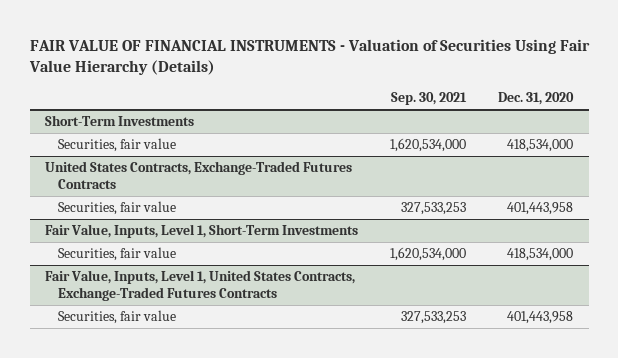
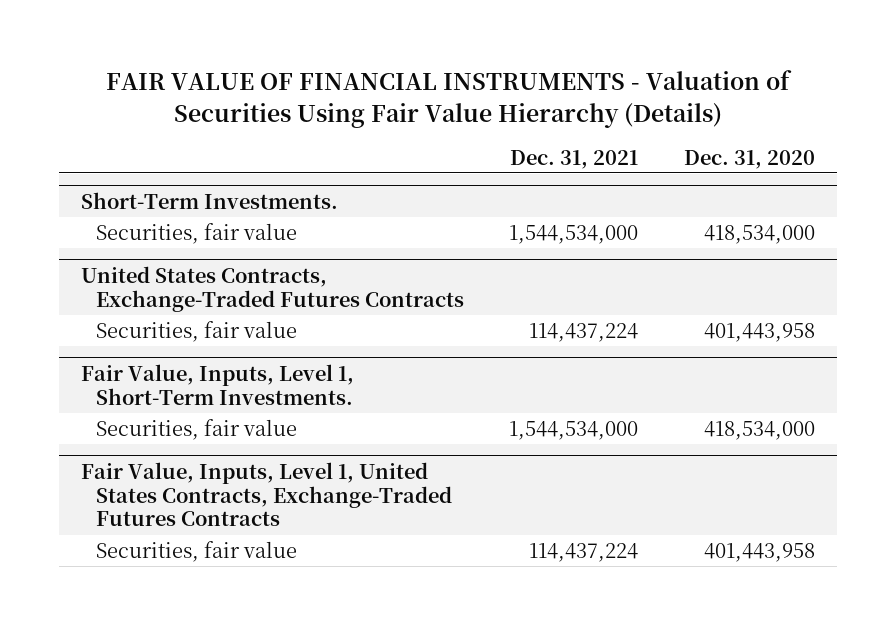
- | Sep. 30, 2021 | Dec. 31, 2020
+ | Dec. 31, 2021 | Dec. 31, 2020
- Short-Term Investments
+ Short-Term Investments.
- Fair Value, Inputs, Level 1, Short-Term Investments
+ Fair Value, Inputs, Level 1, Short-Term Investments.

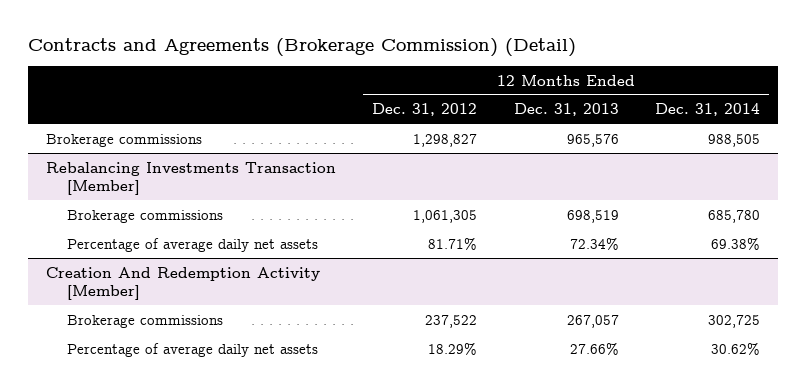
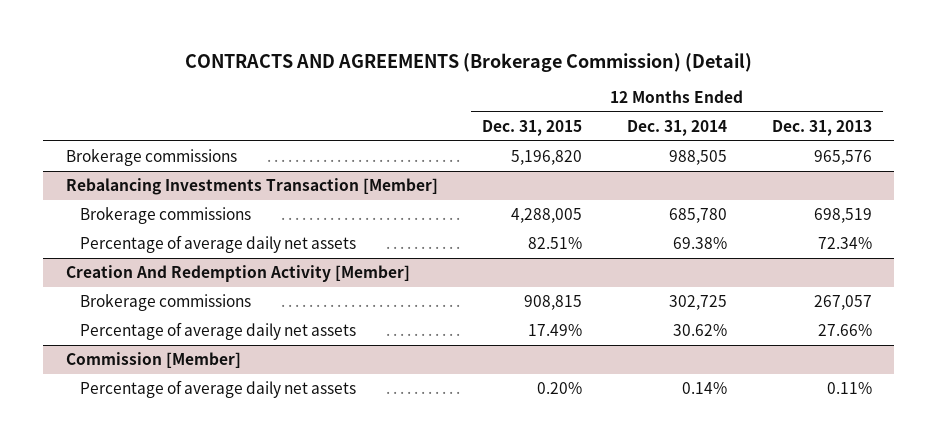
- Contracts and Agreements (Brokerage Commission) (Detail)
+ CONTRACTS AND AGREEMENTS (Brokerage Commission) (Detail)
- | 12 Months Ended Dec. 31, 2012 | 12 Months Ended Dec. 31, 2013 | 12 Months Ended Dec. 31, 2014
+ | 12 Months Ended Dec. 31, 2015 | 12 Months Ended Dec. 31, 2014 | 12 Months Ended Dec. 31, 2013
+ Commission [Member]
+ Percentage of average daily net assets | 0.20% | 0.14% | 0.11%

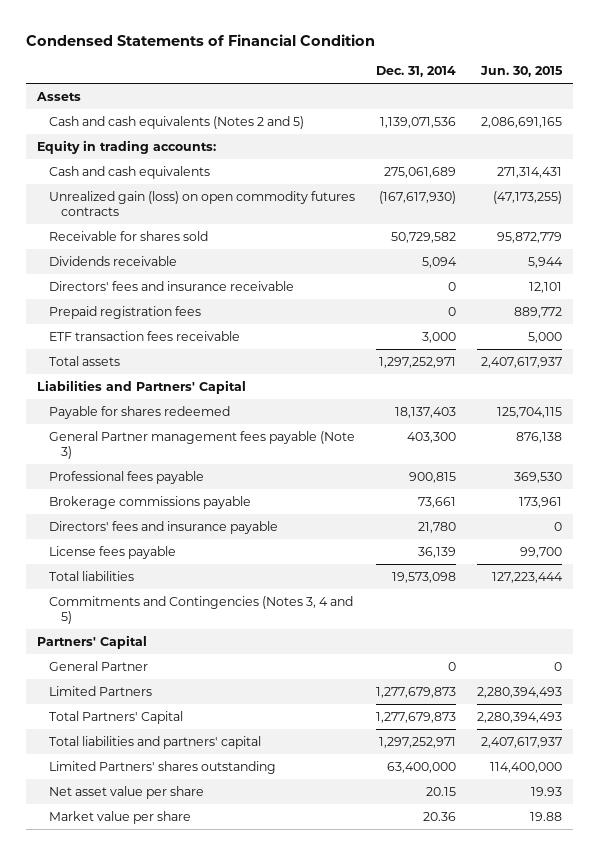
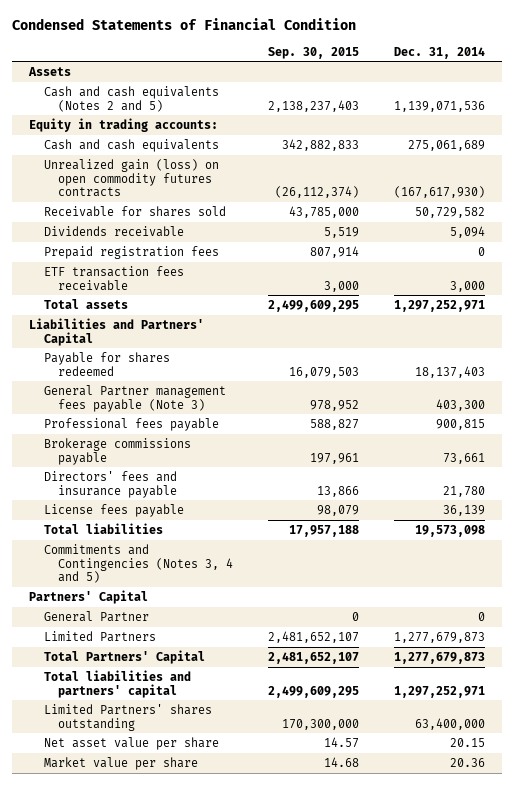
- | Dec. 31, 2014 | Jun. 30, 2015
+ | Sep. 30, 2015 | Dec. 31, 2014
- Directors' fees and insurance receivable | 0 | 12,101

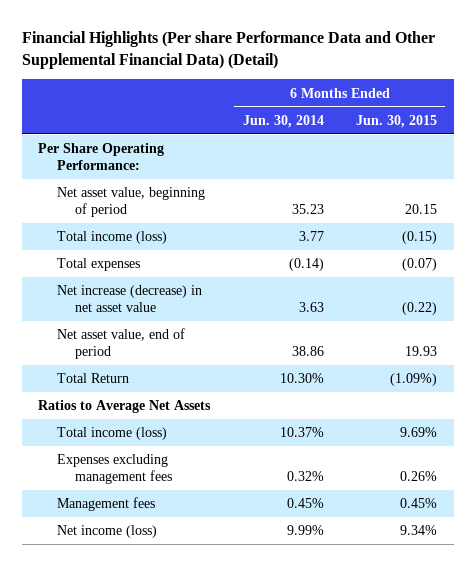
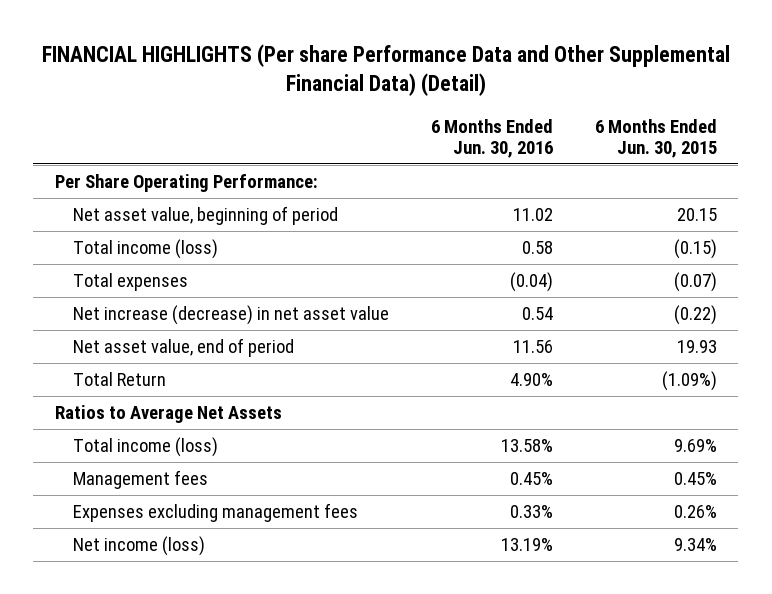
- Financial Highlights (Per share Performance Data and Other Supplemental Financial Data) (Detail)
+ FINANCIAL HIGHLIGHTS (Per share Performance Data and Other Supplemental Financial Data) (Detail)
- | 6 Months Ended Jun. 30, 2014 | 6 Months Ended Jun. 30, 2015
+ | 6 Months Ended Jun. 30, 2016 | 6 Months Ended Jun. 30, 2015
moved down: Expenses excluding management fees | 0.33% | 0.26%

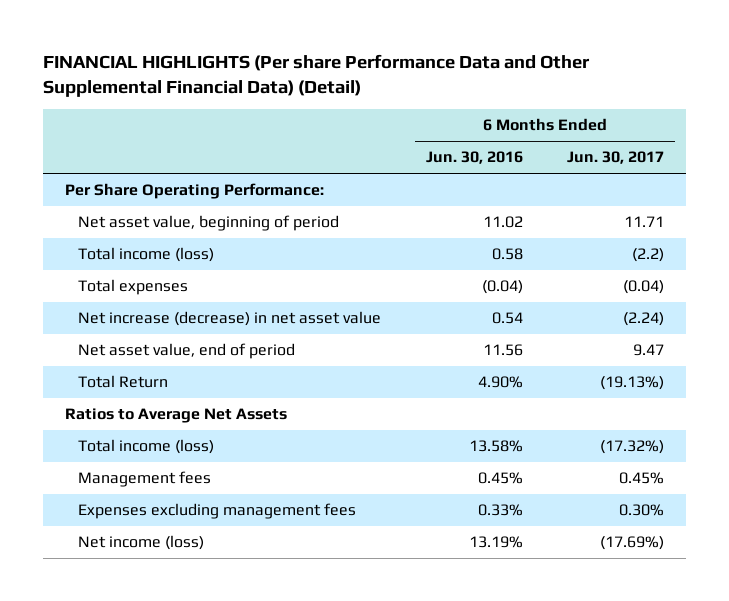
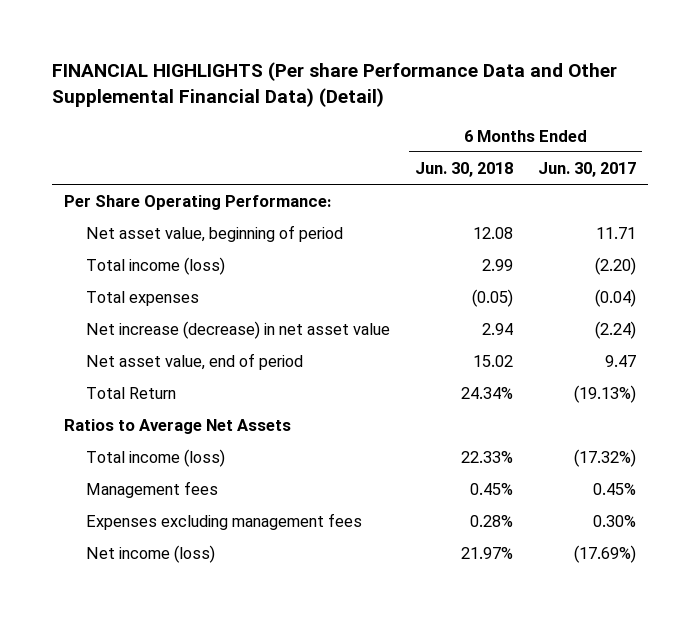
- | 6 Months Ended Jun. 30, 2016 | 6 Months Ended Jun. 30, 2017
+ | 6 Months Ended Jun. 30, 2018 | 6 Months Ended Jun. 30, 2017
- Total income (loss) | 0.58 | (2.2)
+ Total income (loss) | 2.99 | (2.20)

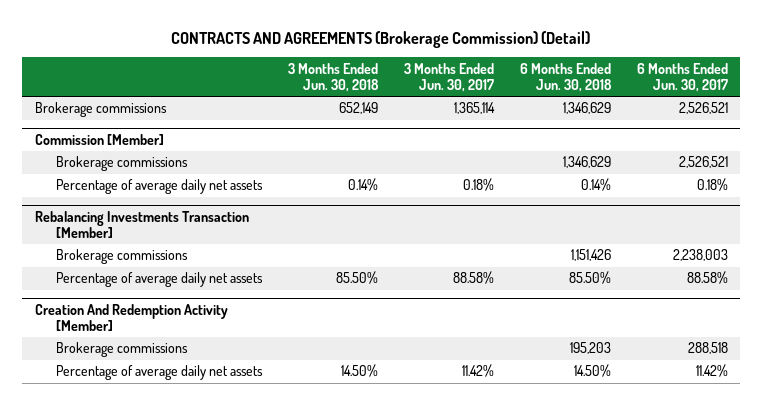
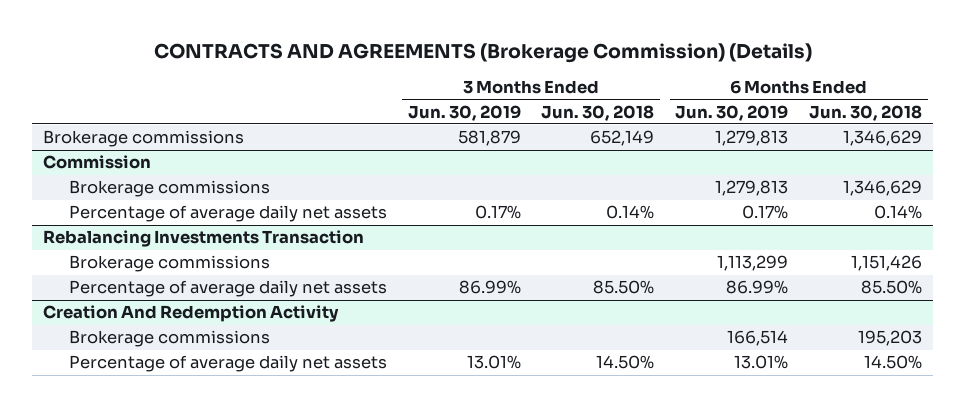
- CONTRACTS AND AGREEMENTS (Brokerage Commission) (Detail)
+ CONTRACTS AND AGREEMENTS (Brokerage Commission) (Details)
- | 3 Months Ended Jun. 30, 2018 | 3 Months Ended Jun. 30, 2017 | 6 Months Ended Jun. 30, 2018 | 6 Months Ended Jun. 30, 2017
+ | 3 Months Ended Jun. 30, 2019 | 3 Months Ended Jun. 30, 2018 | 6 Months Ended Jun. 30, 2019 | 6 Months Ended Jun. 30, 2018
- Commission [Member]
+ Commission
- Rebalancing Investments Transaction [Member]
+ Rebalancing Investments Transaction
- Creation And Redemption Activity [Member]
+ Creation And Redemption Activity

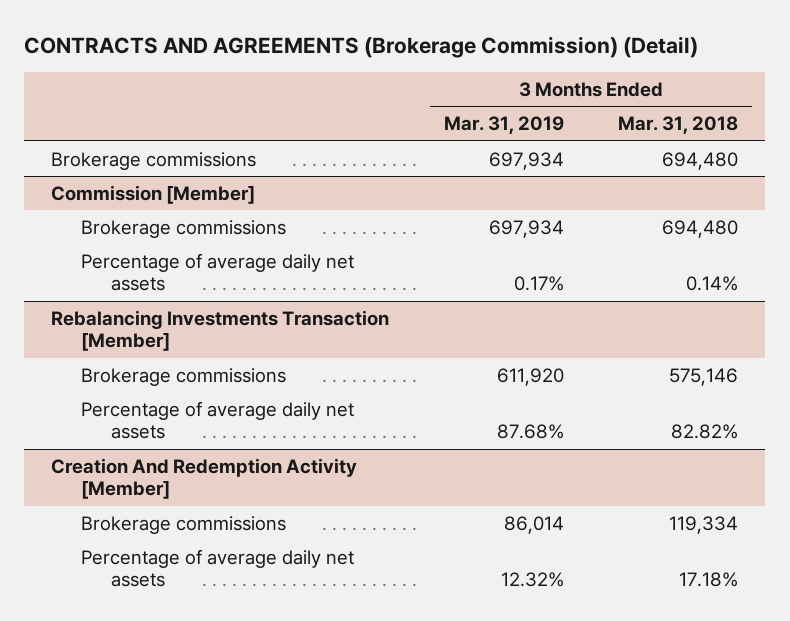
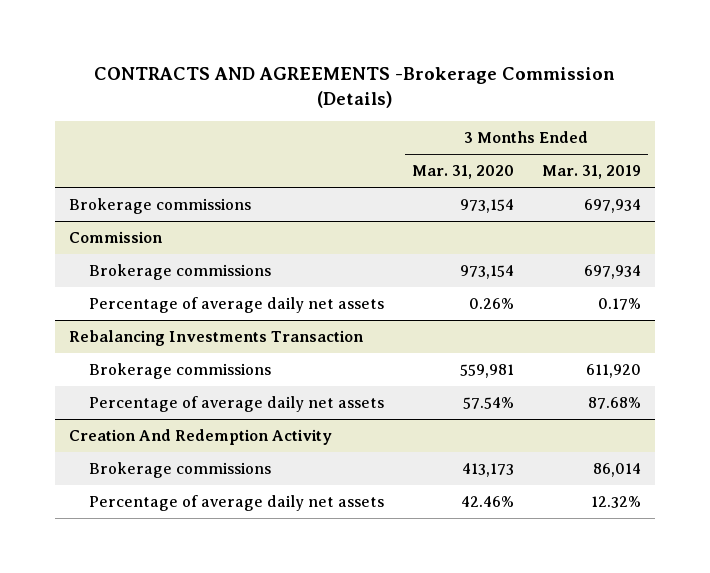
- CONTRACTS AND AGREEMENTS (Brokerage Commission) (Detail)
+ CONTRACTS AND AGREEMENTS -Brokerage Commission (Details)
- | 3 Months Ended Mar. 31, 2019 | 3 Months Ended Mar. 31, 2018
+ | 3 Months Ended Mar. 31, 2020 | 3 Months Ended Mar. 31, 2019
- Commission [Member]
+ Commission
- Rebalancing Investments Transaction [Member]
+ Rebalancing Investments Transaction
- Creation And Redemption Activity [Member]
+ Creation And Redemption Activity

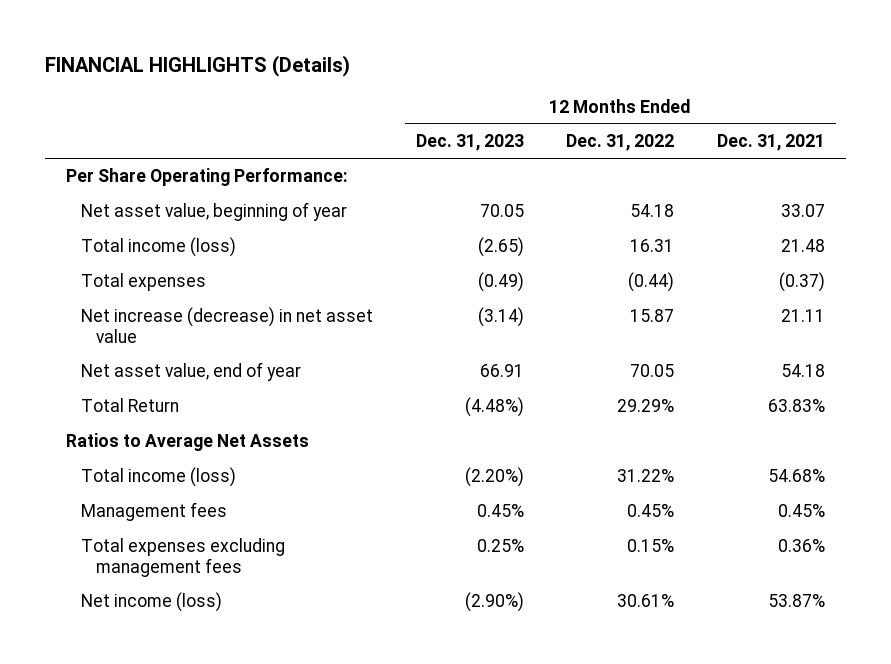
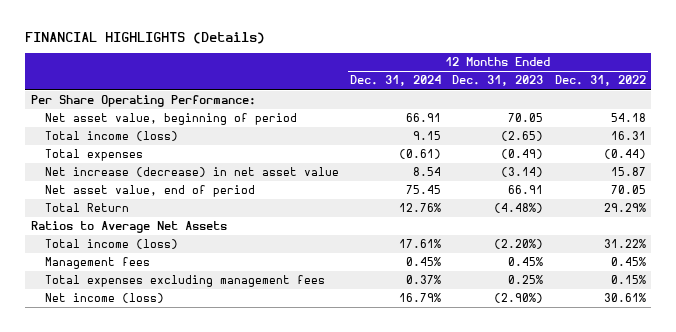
- | 12 Months Ended Dec. 31, 2023 | 12 Months Ended Dec. 31, 2022 | 12 Months Ended Dec. 31, 2021
+ | 12 Months Ended Dec. 31, 2024 | 12 Months Ended Dec. 31, 2023 | 12 Months Ended Dec. 31, 2022
- Net asset value, beginning of year | 70.05 | 54.18 | 33.07
+ Net asset value, beginning of period | 66.91 | 70.05 | 54.18
- Net asset value, end of year | 66.91 | 70.05 | 54.18
+ Net asset value, end of period | 75.45 | 66.91 | 70.05

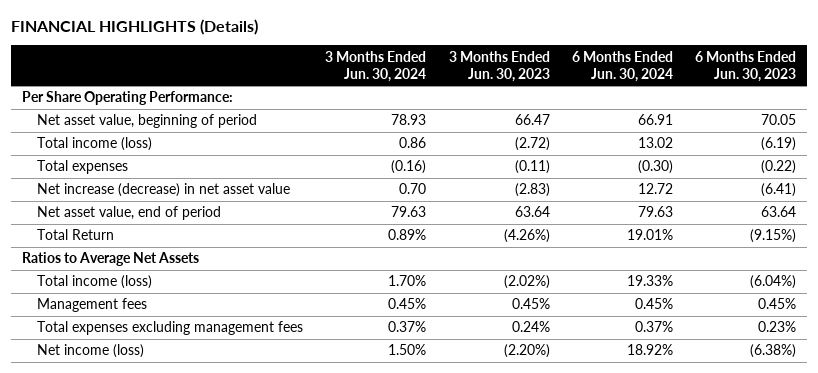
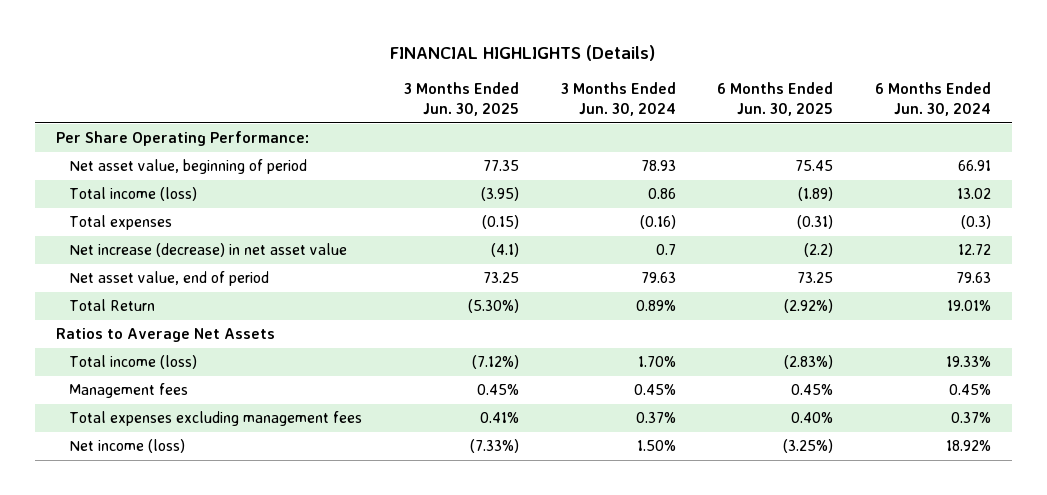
- | 3 Months Ended Jun. 30, 2024 | 3 Months Ended Jun. 30, 2023 | 6 Months Ended Jun. 30, 2024 | 6 Months Ended Jun. 30, 2023
+ | 3 Months Ended Jun. 30, 2025 | 3 Months Ended Jun. 30, 2024 | 6 Months Ended Jun. 30, 2025 | 6 Months Ended Jun. 30, 2024
- Total expenses | (0.16) | (0.11) | (0.30) | (0.22)
- Net increase (decrease) in net asset value | 0.70 | (2.83) | 12.72 | (6.41)
+ Total expenses | (0.15) | (0.16) | (0.31) | (0.3)
+ Net increase (decrease) in net asset value | (4.1) | 0.7 | (2.2) | 12.72

